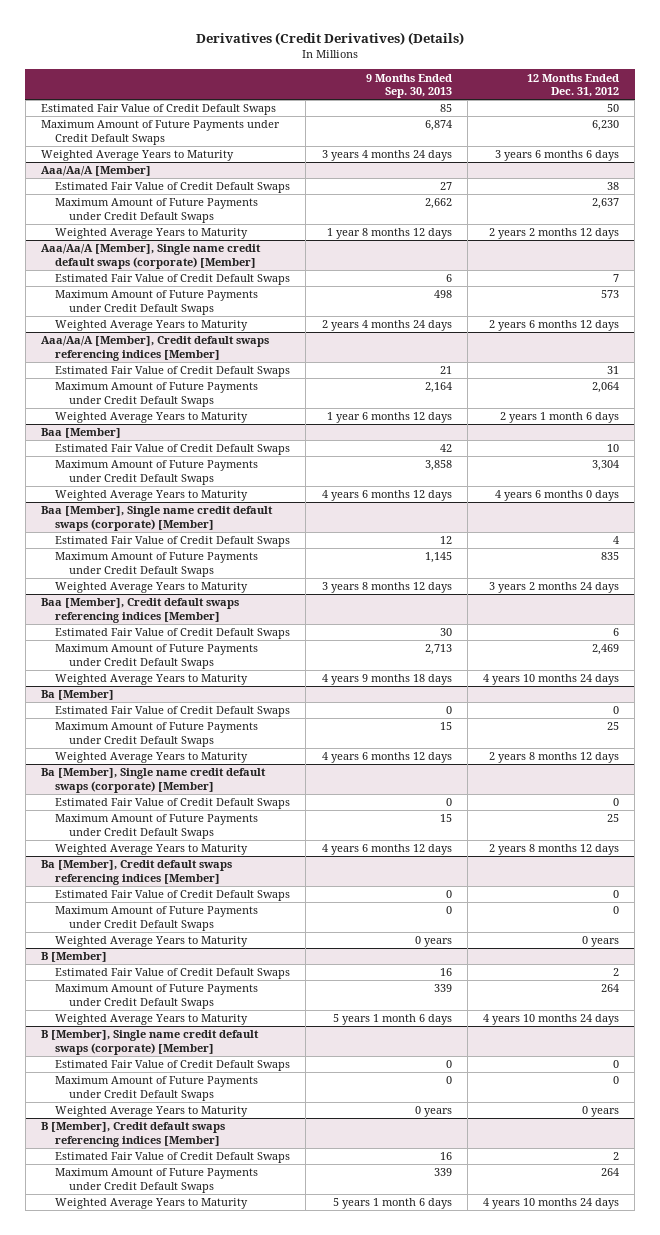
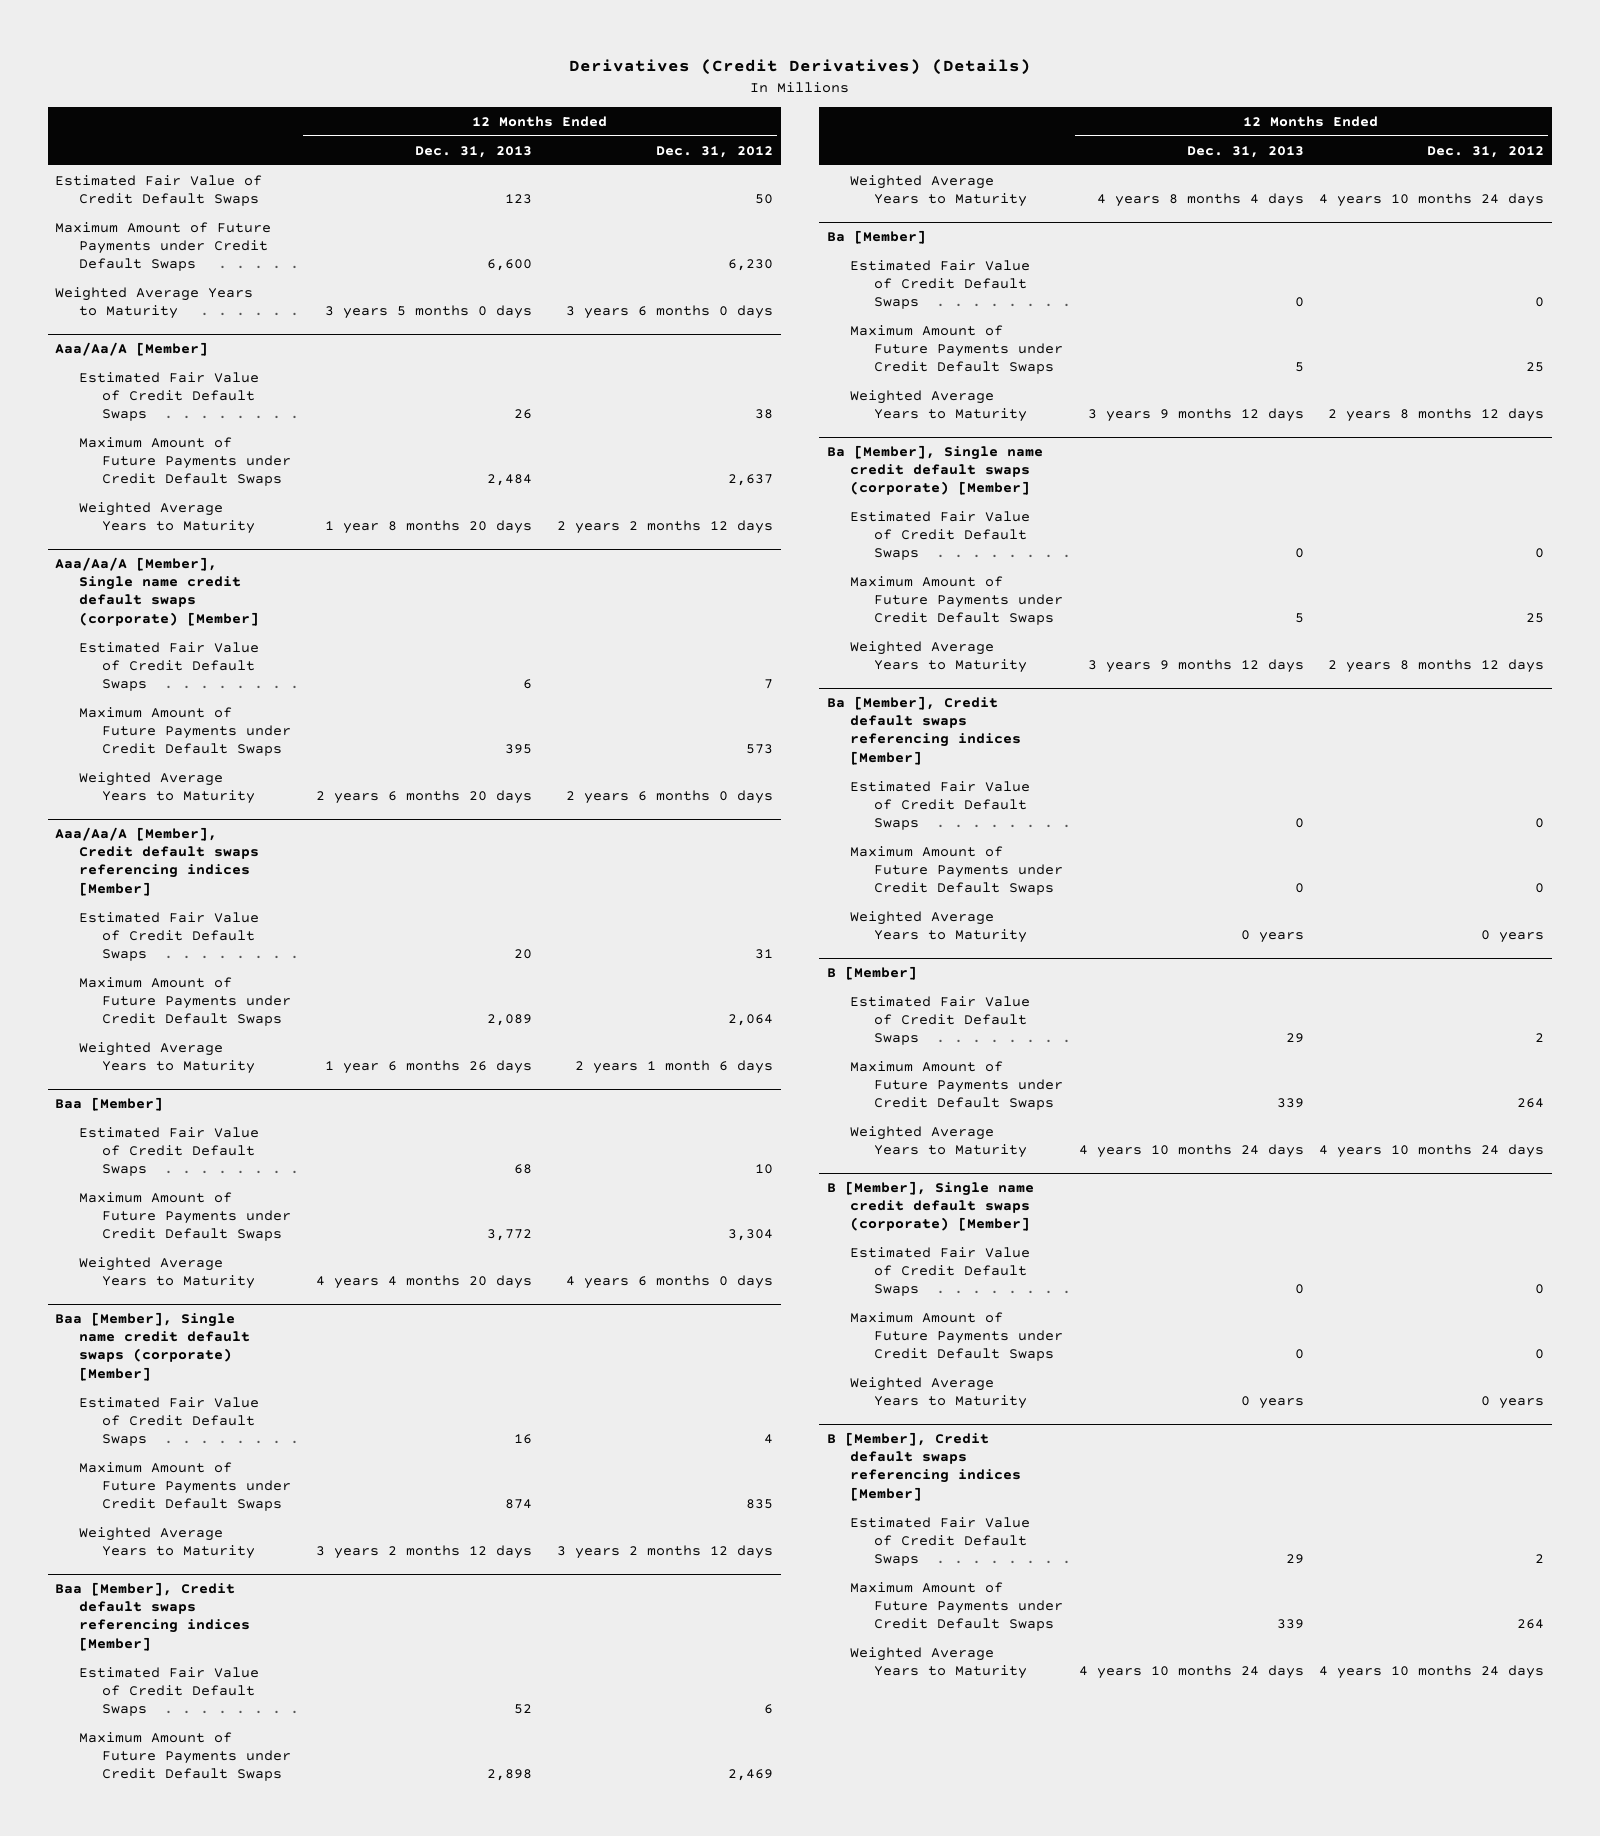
- | 9 Months Ended Sep. 30, 2013 | 12 Months Ended Dec. 31, 2012
+ | 12 Months Ended Dec. 31, 2013 | 12 Months Ended Dec. 31, 2012
- Weighted Average Years to Maturity | 3 years 4 months 24 days | 3 years 6 months 6 days
+ Weighted Average Years to Maturity | 3 years 5 months 0 days | 3 years 6 months 0 days
@ Aaa/Aa/A [Member], Single name credit default swaps (corporate) [Member]
- Weighted Average Years to Maturity | 2 years 4 months 24 days | 2 years 6 months 12 days
+ Weighted Average Years to Maturity | 2 years 6 months 20 days | 2 years 6 months 0 days
@ Baa [Member], Single name credit default swaps (corporate) [Member]
- Weighted Average Years to Maturity | 3 years 8 months 12 days | 3 years 2 months 24 days
+ Weighted Average Years to Maturity | 3 years 2 months 12 days | 3 years 2 months 12 days

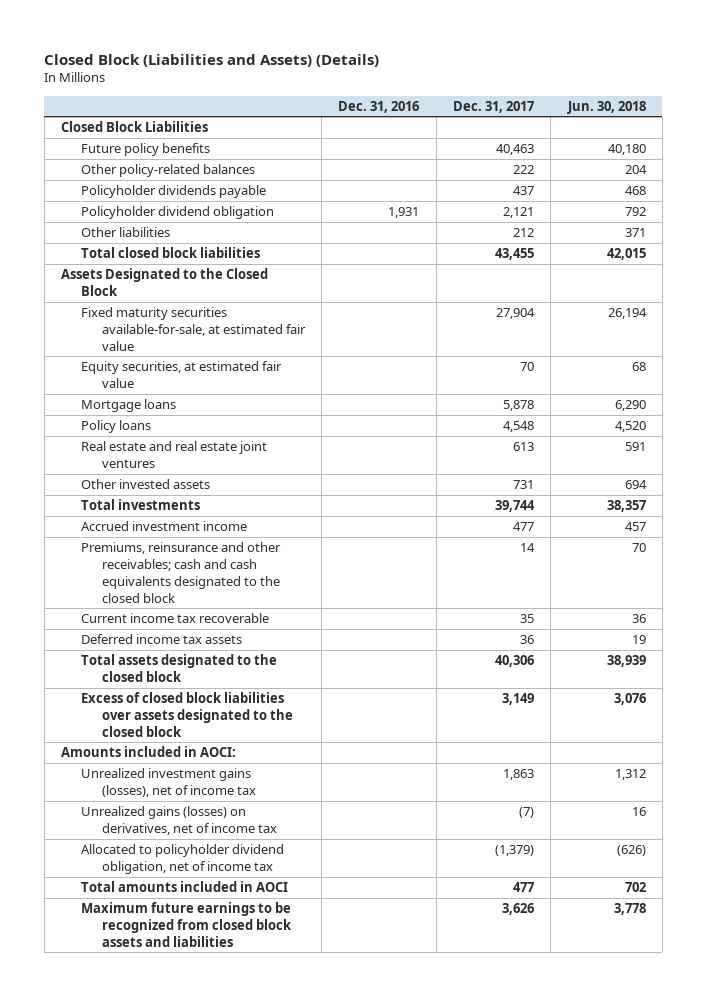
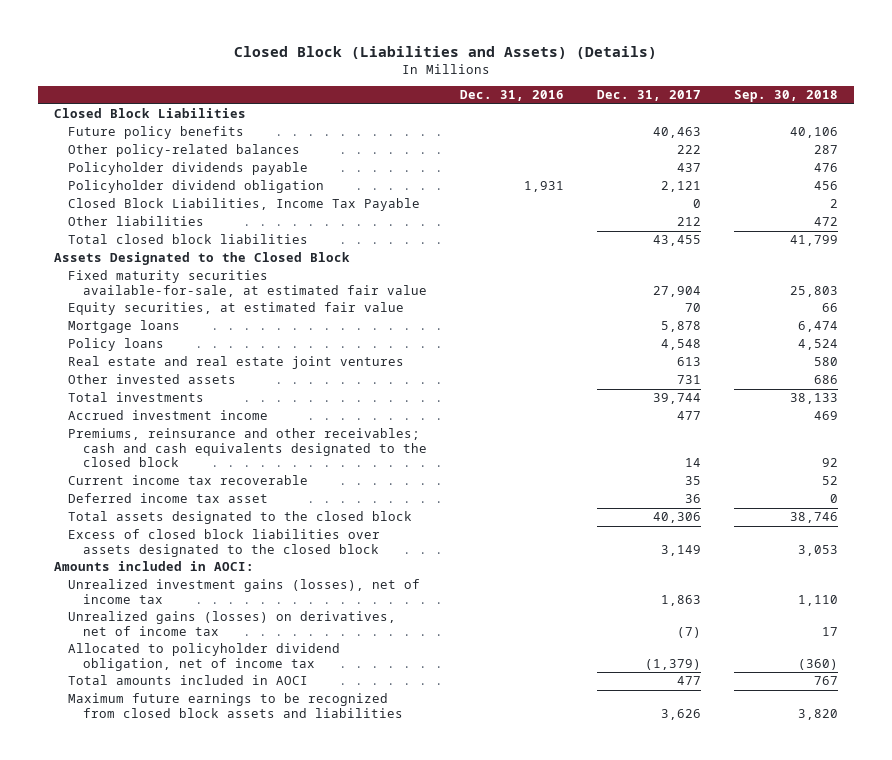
- | Dec. 31, 2016 | Dec. 31, 2017 | Jun. 30, 2018
+ | Dec. 31, 2016 | Dec. 31, 2017 | Sep. 30, 2018
+ Closed Block Liabilities, Income Tax Payable | | 0 | 2
- Deferred income tax assets | | 36 | 19
+ Deferred income tax asset | | 36 | 0

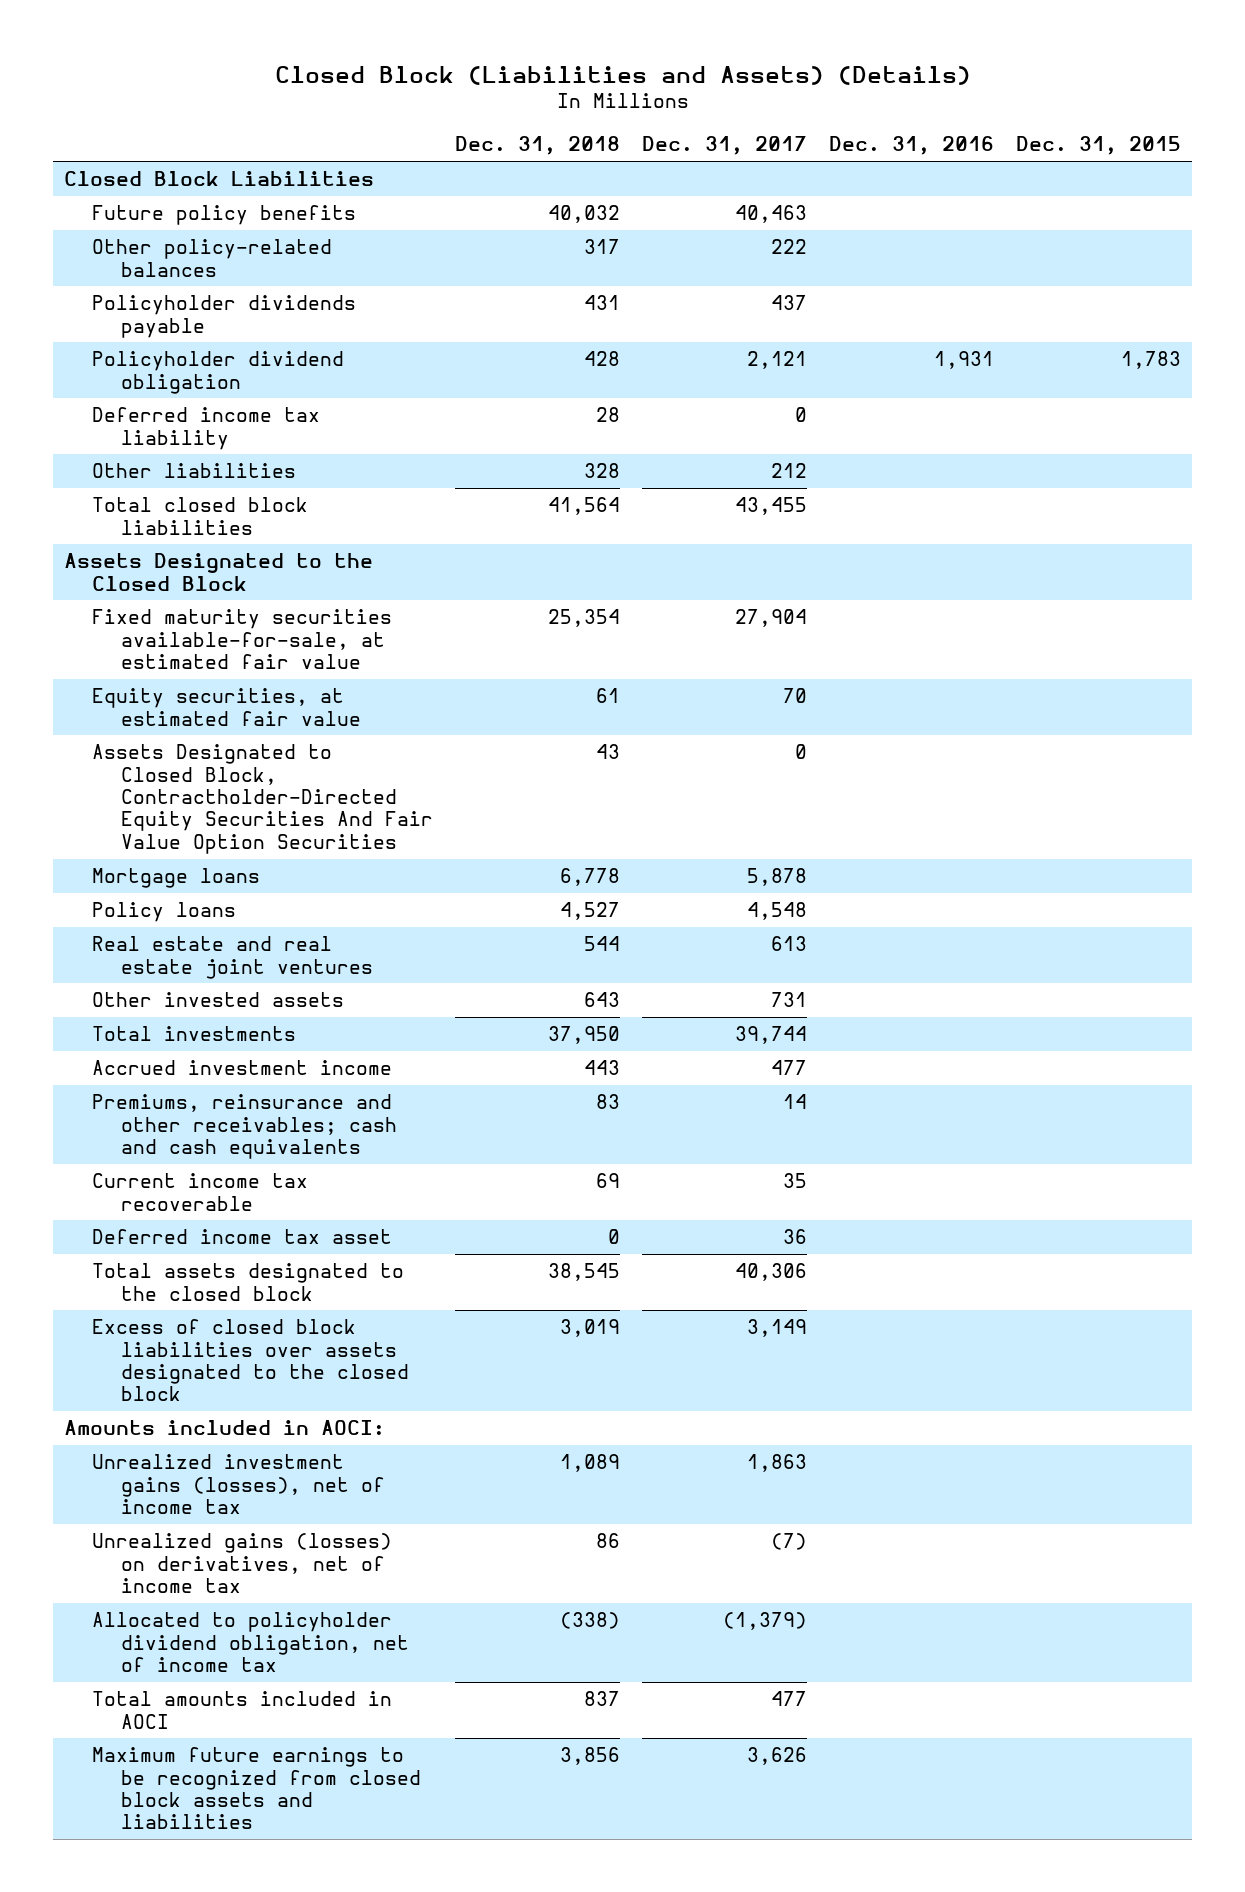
- | Dec. 31, 2016 | Dec. 31, 2017 | Sep. 30, 2018
+ | Dec. 31, 2018 | Dec. 31, 2017 | Dec. 31, 2016 | Dec. 31, 2015
- Closed Block Liabilities, Income Tax Payable | | 0 | 2
+ Deferred income tax liability | 28 | 0 | |
+ Assets Designated to Closed Block, Contractholder-Directed Equity Securities And Fair Value Option Securities | 43 | 0 | |
- Premiums, reinsurance and other receivables; cash and cash equivalents designated to the closed block | | 14 | 92
+ Premiums, reinsurance and other receivables; cash and cash equivalents | 83 | 14 | |

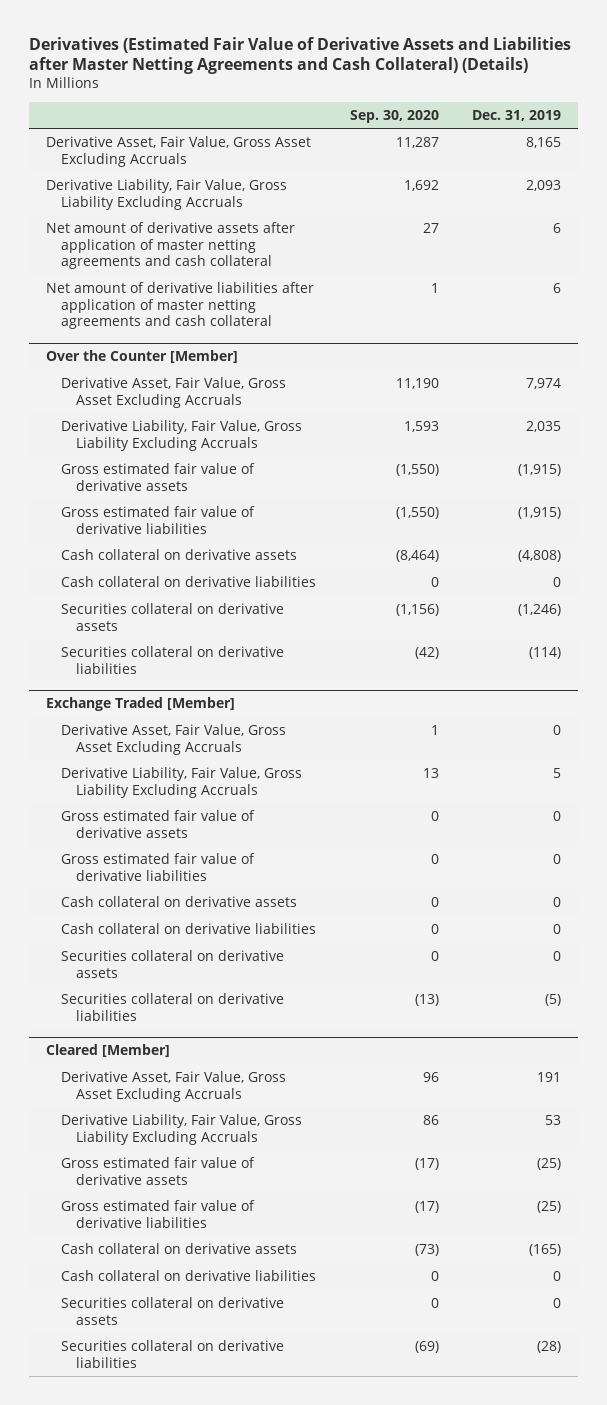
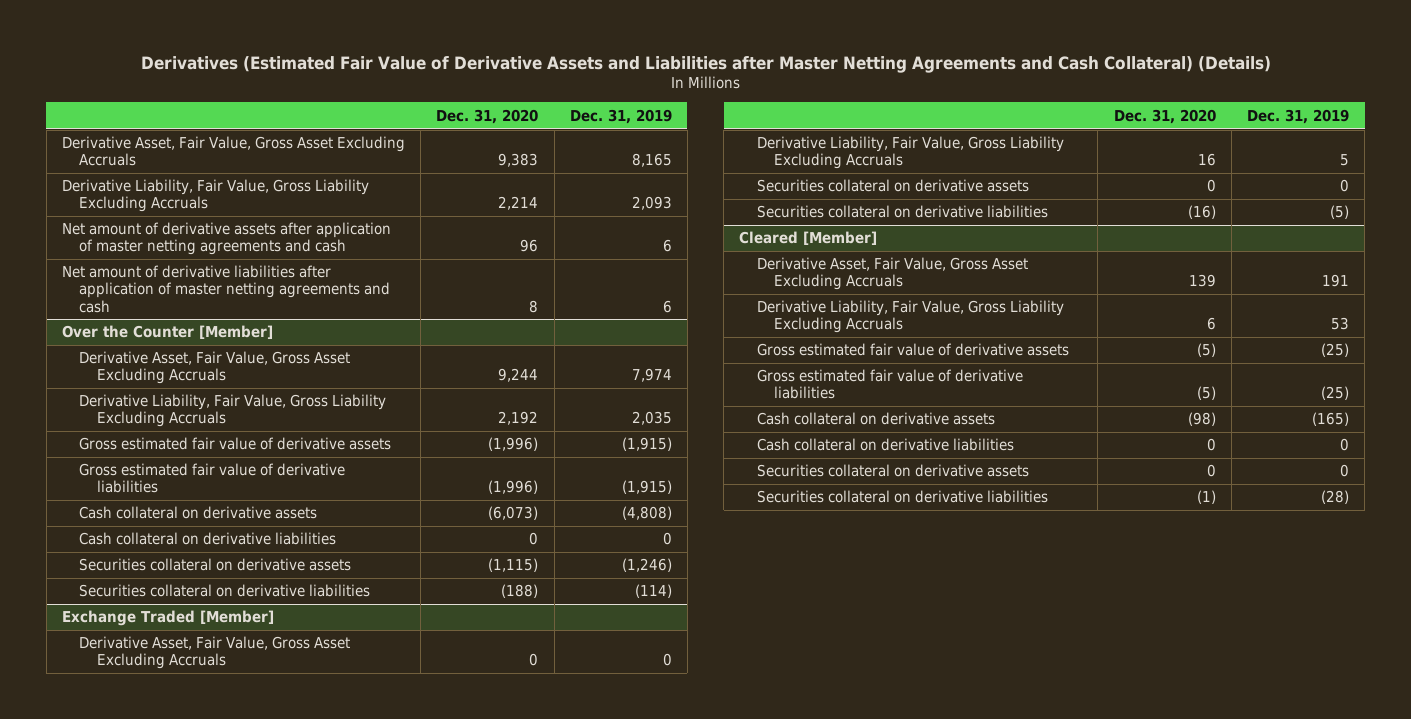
- | Sep. 30, 2020 | Dec. 31, 2019
+ | Dec. 31, 2020 | Dec. 31, 2019
- Net amount of derivative assets after application of master netting agreements and cash collateral | 27 | 6
- Net amount of derivative liabilities after application of master netting agreements and cash collateral | 1 | 6
+ Net amount of derivative assets after application of master netting agreements and cash | 96 | 6
+ Net amount of derivative liabilities after application of master netting agreements and cash | 8 | 6
@ Exchange Traded [Member]
- Gross estimated fair value of derivative assets | 0 | 0
- Gross estimated fair value of derivative liabilities | 0 | 0
- Cash collateral on derivative assets | 0 | 0
- Cash collateral on derivative liabilities | 0 | 0

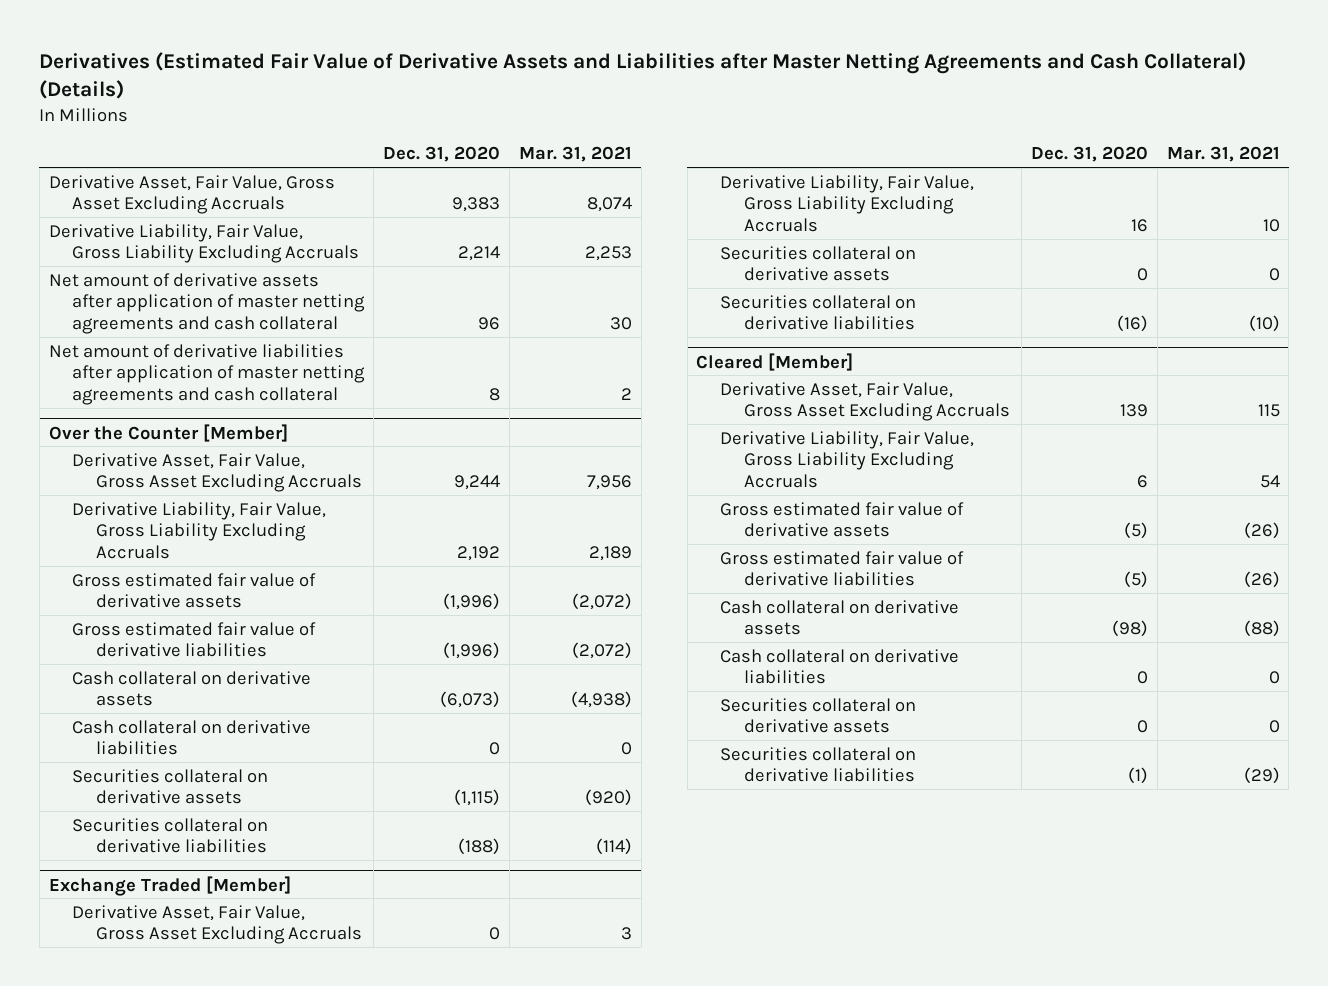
- | Dec. 31, 2020 | Dec. 31, 2019
+ | Dec. 31, 2020 | Mar. 31, 2021
- Net amount of derivative assets after application of master netting agreements and cash | 96 | 6
- Net amount of derivative liabilities after application of master netting agreements and cash | 8 | 6
+ Net amount of derivative assets after application of master netting agreements and cash collateral | 96 | 30
+ Net amount of derivative liabilities after application of master netting agreements and cash collateral | 8 | 2

